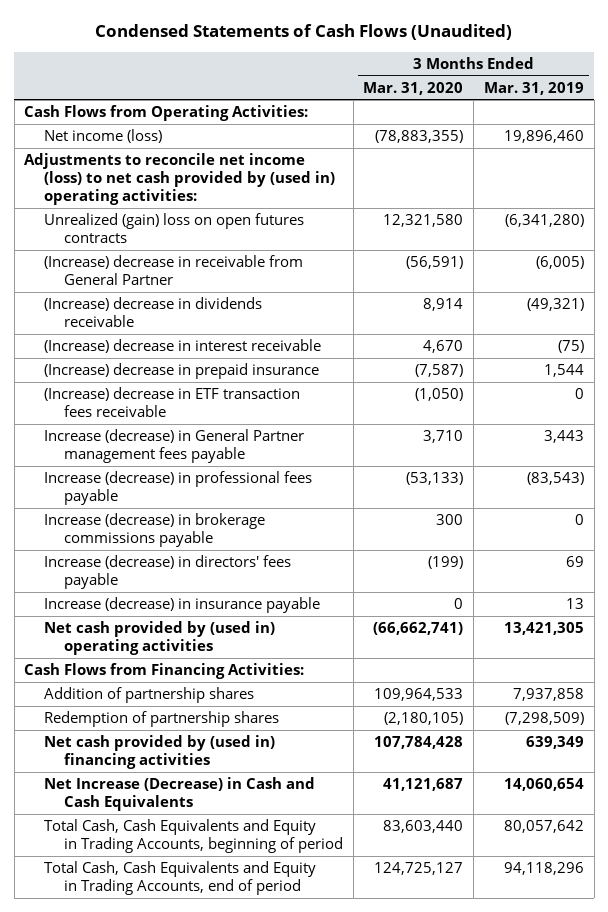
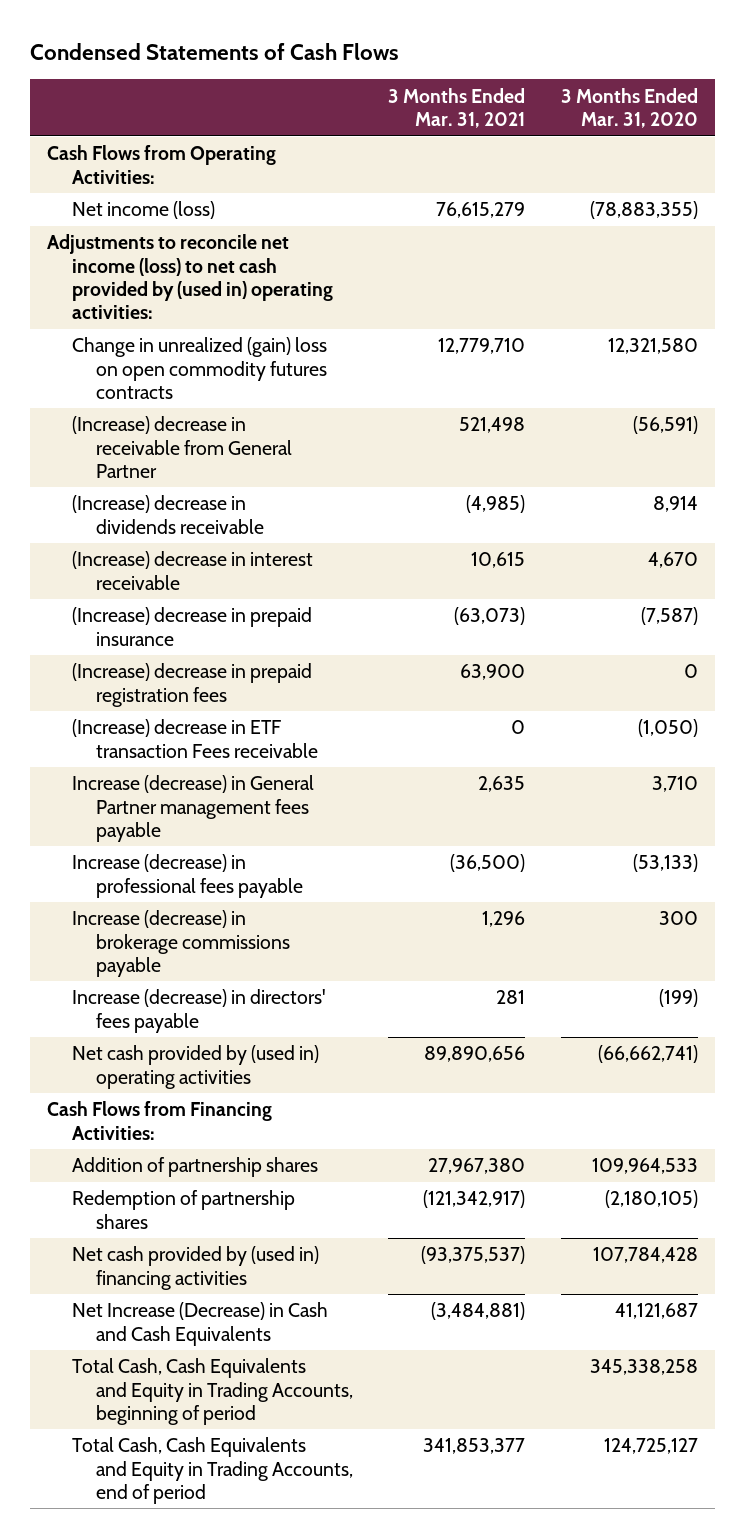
- Condensed Statements of Cash Flows (Unaudited)
+ Condensed Statements of Cash Flows
- | 3 Months Ended Mar. 31, 2020 | 3 Months Ended Mar. 31, 2019
+ | 3 Months Ended Mar. 31, 2021 | 3 Months Ended Mar. 31, 2020
- Unrealized (gain) loss on open futures contracts | 12,321,580 | (6,341,280)
+ Change in unrealized (gain) loss on open commodity futures contracts | 12,779,710 | 12,321,580
- (Increase) decrease in ETF transaction fees receivable | (1,050) | 0
+ (Increase) decrease in prepaid registration fees | 63,900 | 0
+ (Increase) decrease in ETF transaction Fees receivable | 0 | (1,050)
- Increase (decrease) in insurance payable | 0 | 13
- Total Cash, Cash Equivalents and Equity in Trading Accounts, beginning of period | 83,603,440 | 80,057,642
+ Total Cash, Cash Equivalents and Equity in Trading Accounts, beginning of period | | 345,338,258

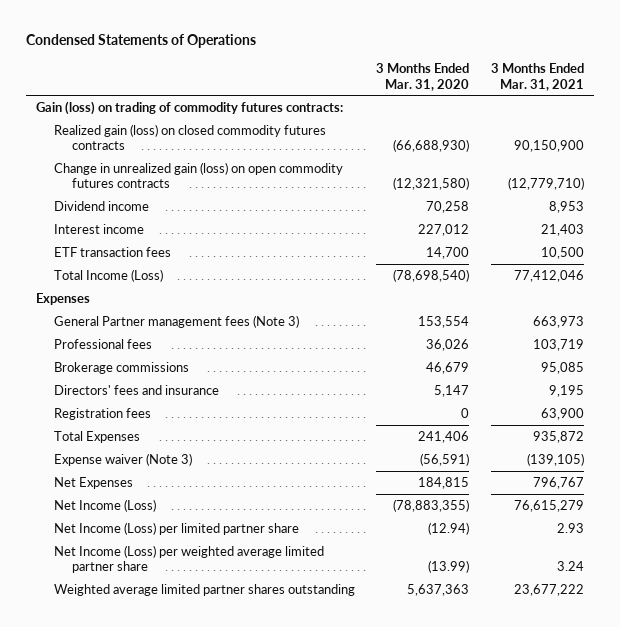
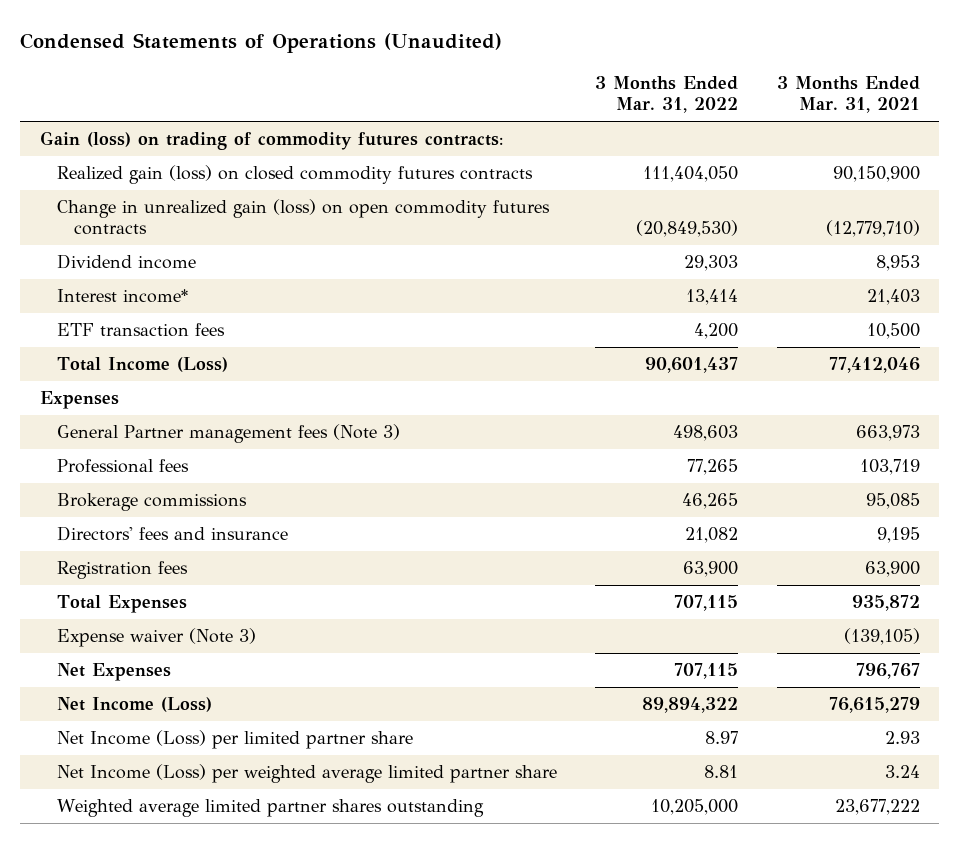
- Condensed Statements of Operations
+ Condensed Statements of Operations (Unaudited)
- | 3 Months Ended Mar. 31, 2020 | 3 Months Ended Mar. 31, 2021
+ | 3 Months Ended Mar. 31, 2022 | 3 Months Ended Mar. 31, 2021
- Interest income | 227,012 | 21,403
+ Interest income* | 13,414 | 21,403

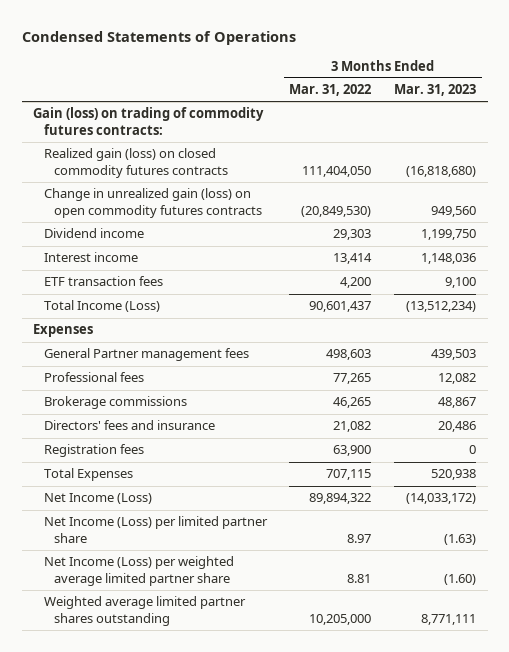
- Condensed Statements of Operations (Unaudited)
+ Condensed Statements of Operations
- | 3 Months Ended Mar. 31, 2022 | 3 Months Ended Mar. 31, 2021
+ | 3 Months Ended Mar. 31, 2022 | 3 Months Ended Mar. 31, 2023
- Interest income* | 13,414 | 21,403
+ Interest income | 13,414 | 1,148,036
- General Partner management fees (Note 3) | 498,603 | 663,973
+ General Partner management fees | 498,603 | 439,503
- Expense waiver (Note 3) | | (139,105)
- Net Expenses | 707,115 | 796,767

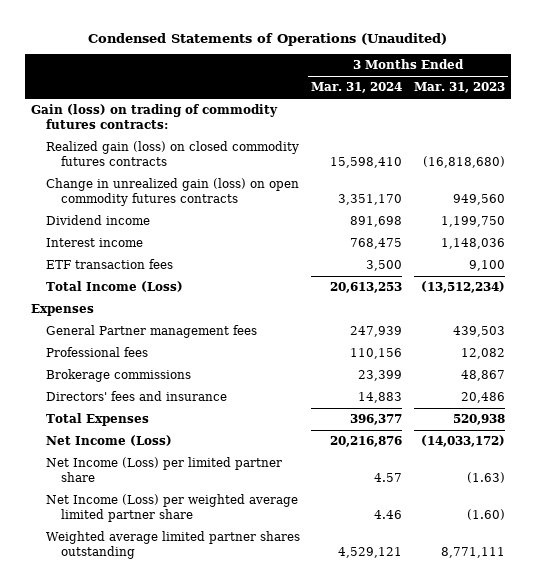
- Condensed Statements of Operations
+ Condensed Statements of Operations (Unaudited)
- | 3 Months Ended Mar. 31, 2022 | 3 Months Ended Mar. 31, 2023
+ | 3 Months Ended Mar. 31, 2024 | 3 Months Ended Mar. 31, 2023
- Registration fees | 63,900 | 0

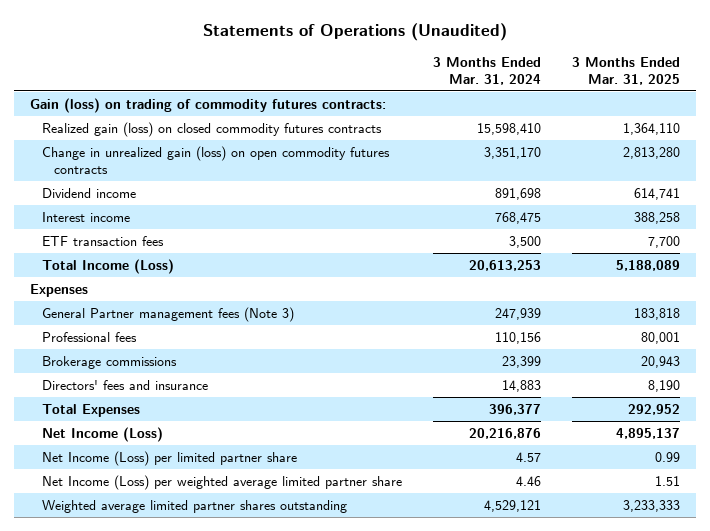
- Condensed Statements of Operations (Unaudited)
+ Statements of Operations (Unaudited)
- | 3 Months Ended Mar. 31, 2024 | 3 Months Ended Mar. 31, 2023
+ | 3 Months Ended Mar. 31, 2024 | 3 Months Ended Mar. 31, 2025
- General Partner management fees | 247,939 | 439,503
+ General Partner management fees (Note 3) | 247,939 | 183,818

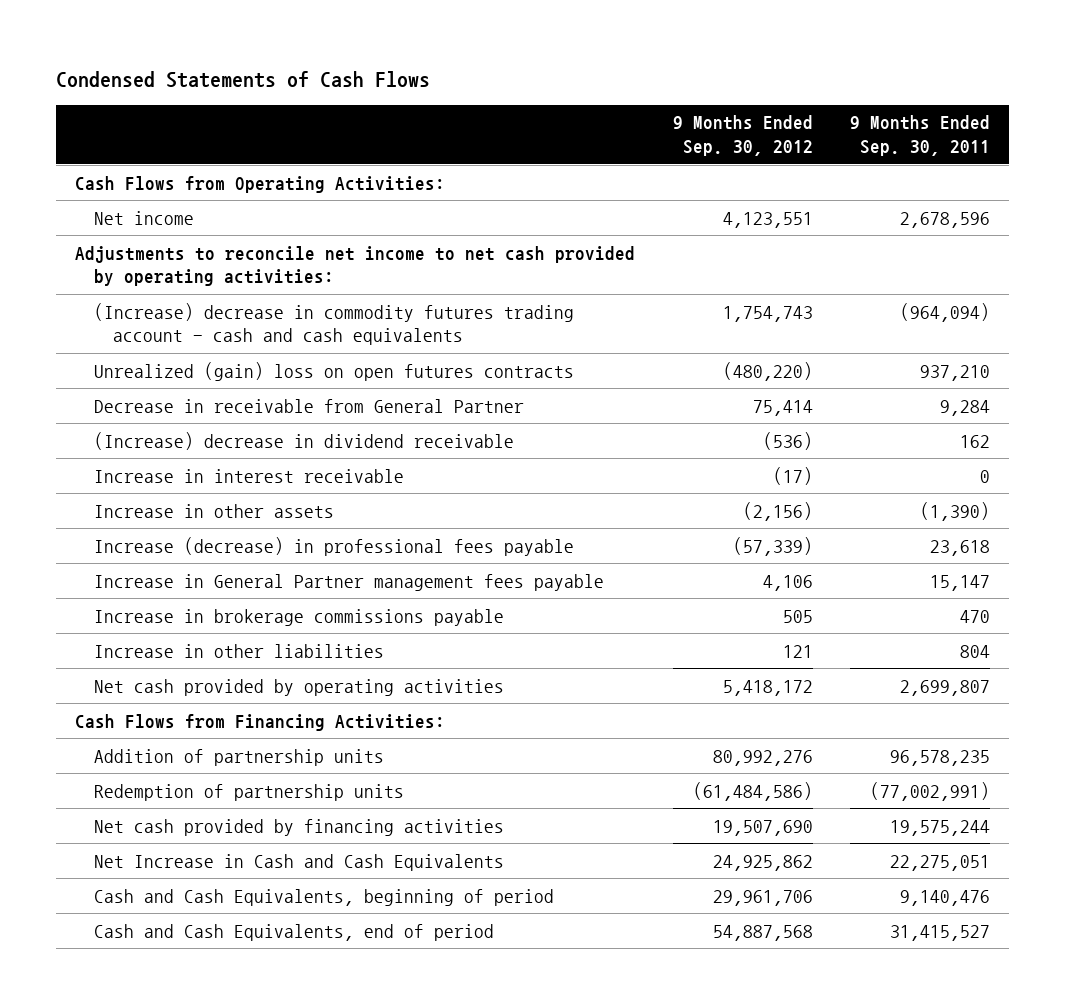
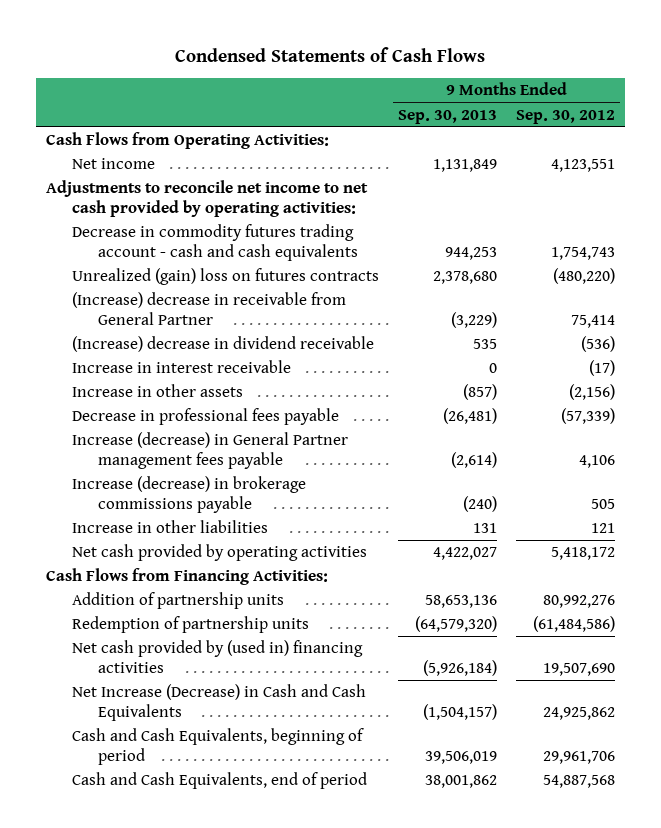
- | 9 Months Ended Sep. 30, 2012 | 9 Months Ended Sep. 30, 2011
+ | 9 Months Ended Sep. 30, 2013 | 9 Months Ended Sep. 30, 2012
- (Increase) decrease in commodity futures trading account - cash and cash equivalents | 1,754,743 | (964,094)
- Unrealized (gain) loss on open futures contracts | (480,220) | 937,210
- Decrease in receivable from General Partner | 75,414 | 9,284
+ Decrease in commodity futures trading account - cash and cash equivalents | 944,253 | 1,754,743
+ Unrealized (gain) loss on futures contracts | 2,378,680 | (480,220)
+ (Increase) decrease in receivable from General Partner | (3,229) | 75,414
- Increase (decrease) in professional fees payable | (57,339) | 23,618
- Increase in General Partner management fees payable | 4,106 | 15,147
- Increase in brokerage commissions payable | 505 | 470
+ Decrease in professional fees payable | (26,481) | (57,339)
+ Increase (decrease) in General Partner management fees payable | (2,614) | 4,106
+ Increase (decrease) in brokerage commissions payable | (240) | 505
- Net cash provided by financing activities | 19,507,690 | 19,575,244
- Net Increase in Cash and Cash Equivalents | 24,925,862 | 22,275,051
+ Net cash provided by (used in) financing activities | (5,926,184) | 19,507,690
+ Net Increase (Decrease) in Cash and Cash Equivalents | (1,504,157) | 24,925,862

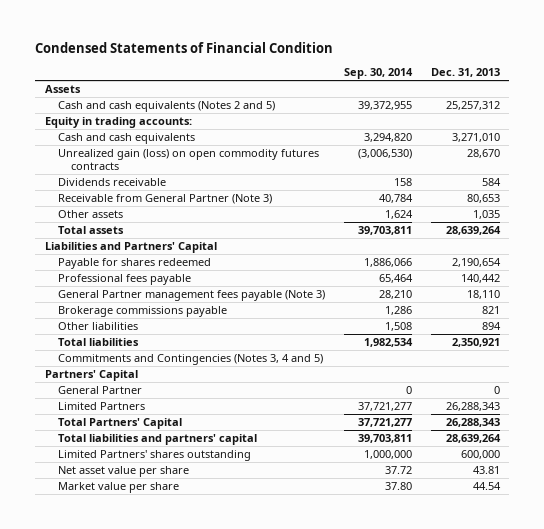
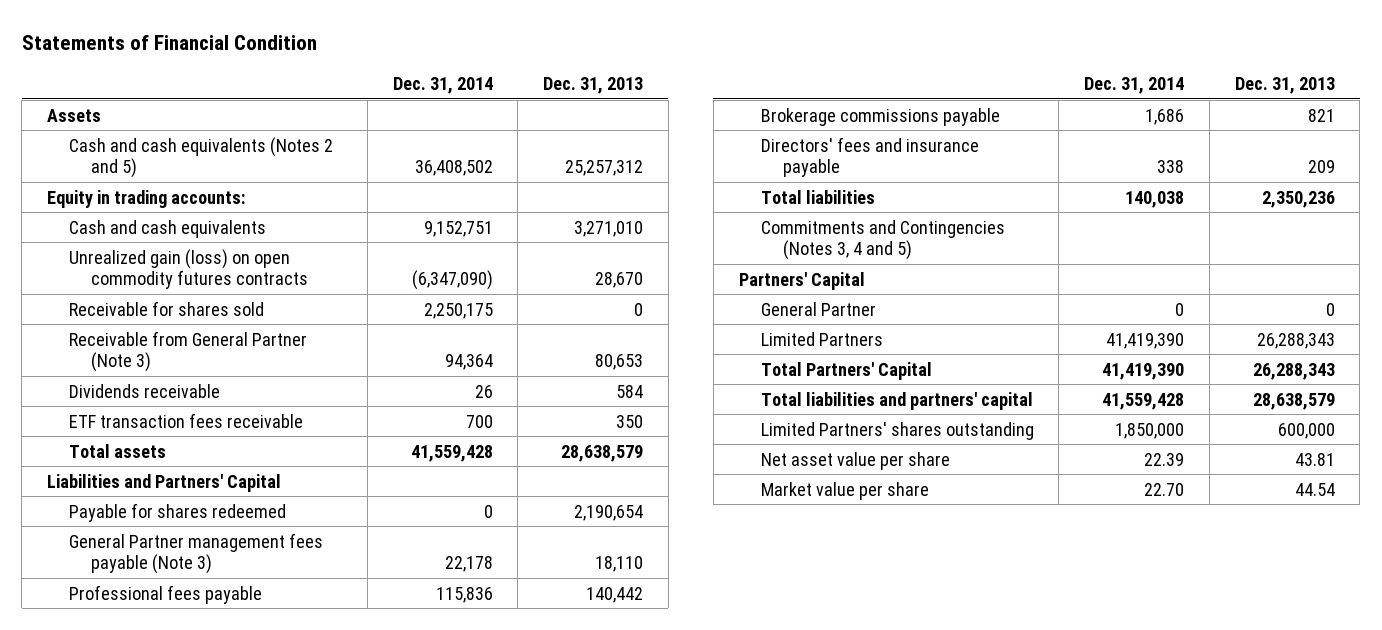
- Condensed Statements of Financial Condition
+ Statements of Financial Condition
- | Sep. 30, 2014 | Dec. 31, 2013
+ | Dec. 31, 2014 | Dec. 31, 2013
+ Receivable for shares sold | 2,250,175 | 0
- Other assets | 1,624 | 1,035
- Total assets | 39,703,811 | 28,639,264
moved down: Dividends receivable | 26 | 584
+ ETF transaction fees receivable | 700 | 350
+ Total assets | 41,559,428 | 28,638,579
moved down: Professional fees payable | 115,836 | 140,442
- Other liabilities | 1,508 | 894
- Total liabilities | 1,982,534 | 2,350,921
+ Directors' fees and insurance payable | 338 | 209
+ Total liabilities | 140,038 | 2,350,236
- Total liabilities and partners' capital | 39,703,811 | 28,639,264
+ Total liabilities and partners' capital | 41,559,428 | 28,638,579

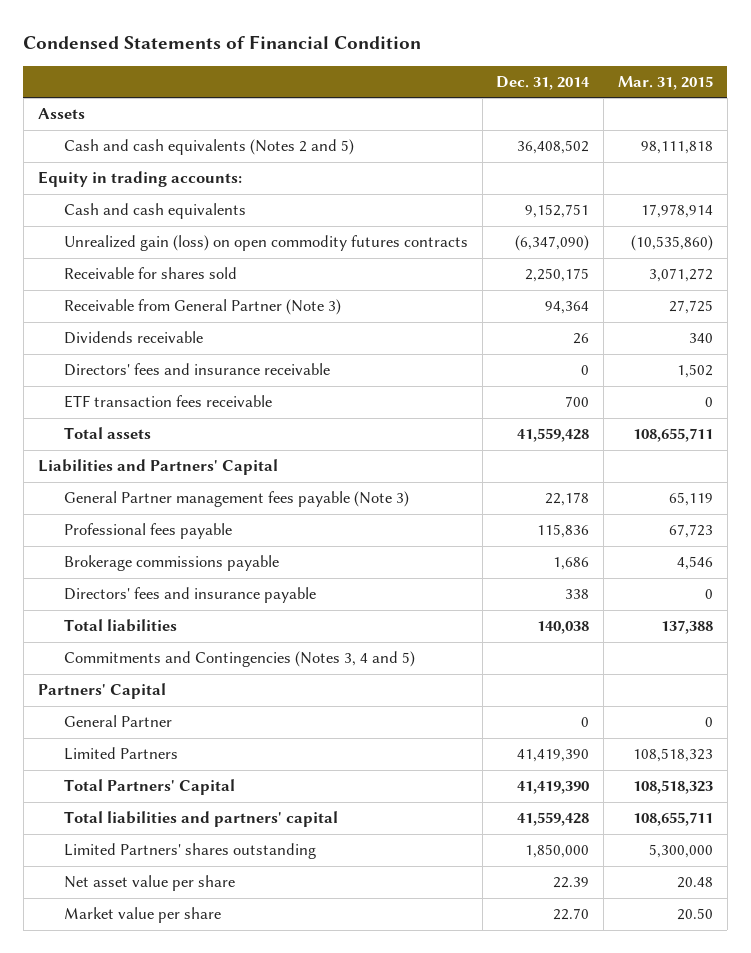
- Statements of Financial Condition
+ Condensed Statements of Financial Condition
- | Dec. 31, 2014 | Dec. 31, 2013
+ | Dec. 31, 2014 | Mar. 31, 2015
+ Directors' fees and insurance receivable | 0 | 1,502
- Payable for shares redeemed | 0 | 2,190,654

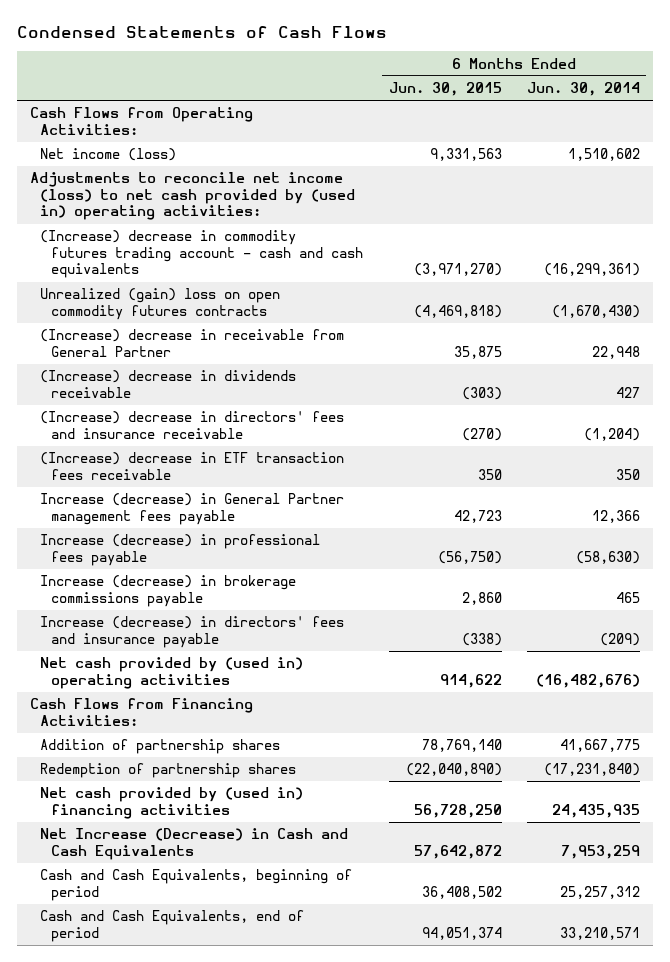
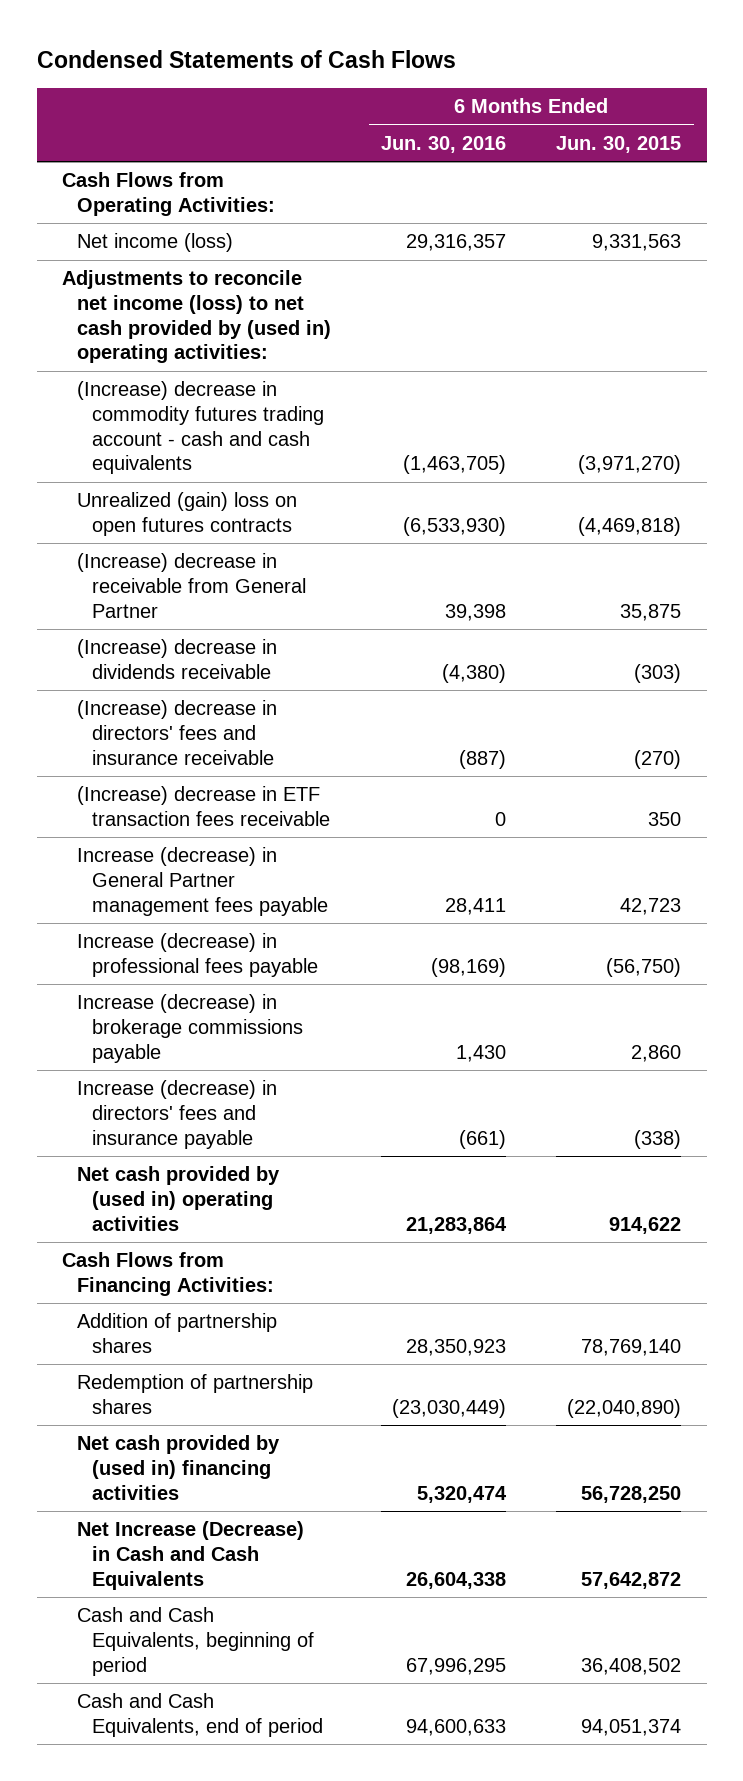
- | 6 Months Ended Jun. 30, 2015 | 6 Months Ended Jun. 30, 2014
+ | 6 Months Ended Jun. 30, 2016 | 6 Months Ended Jun. 30, 2015
- Unrealized (gain) loss on open commodity futures contracts | (4,469,818) | (1,670,430)
+ Unrealized (gain) loss on open futures contracts | (6,533,930) | (4,469,818)

